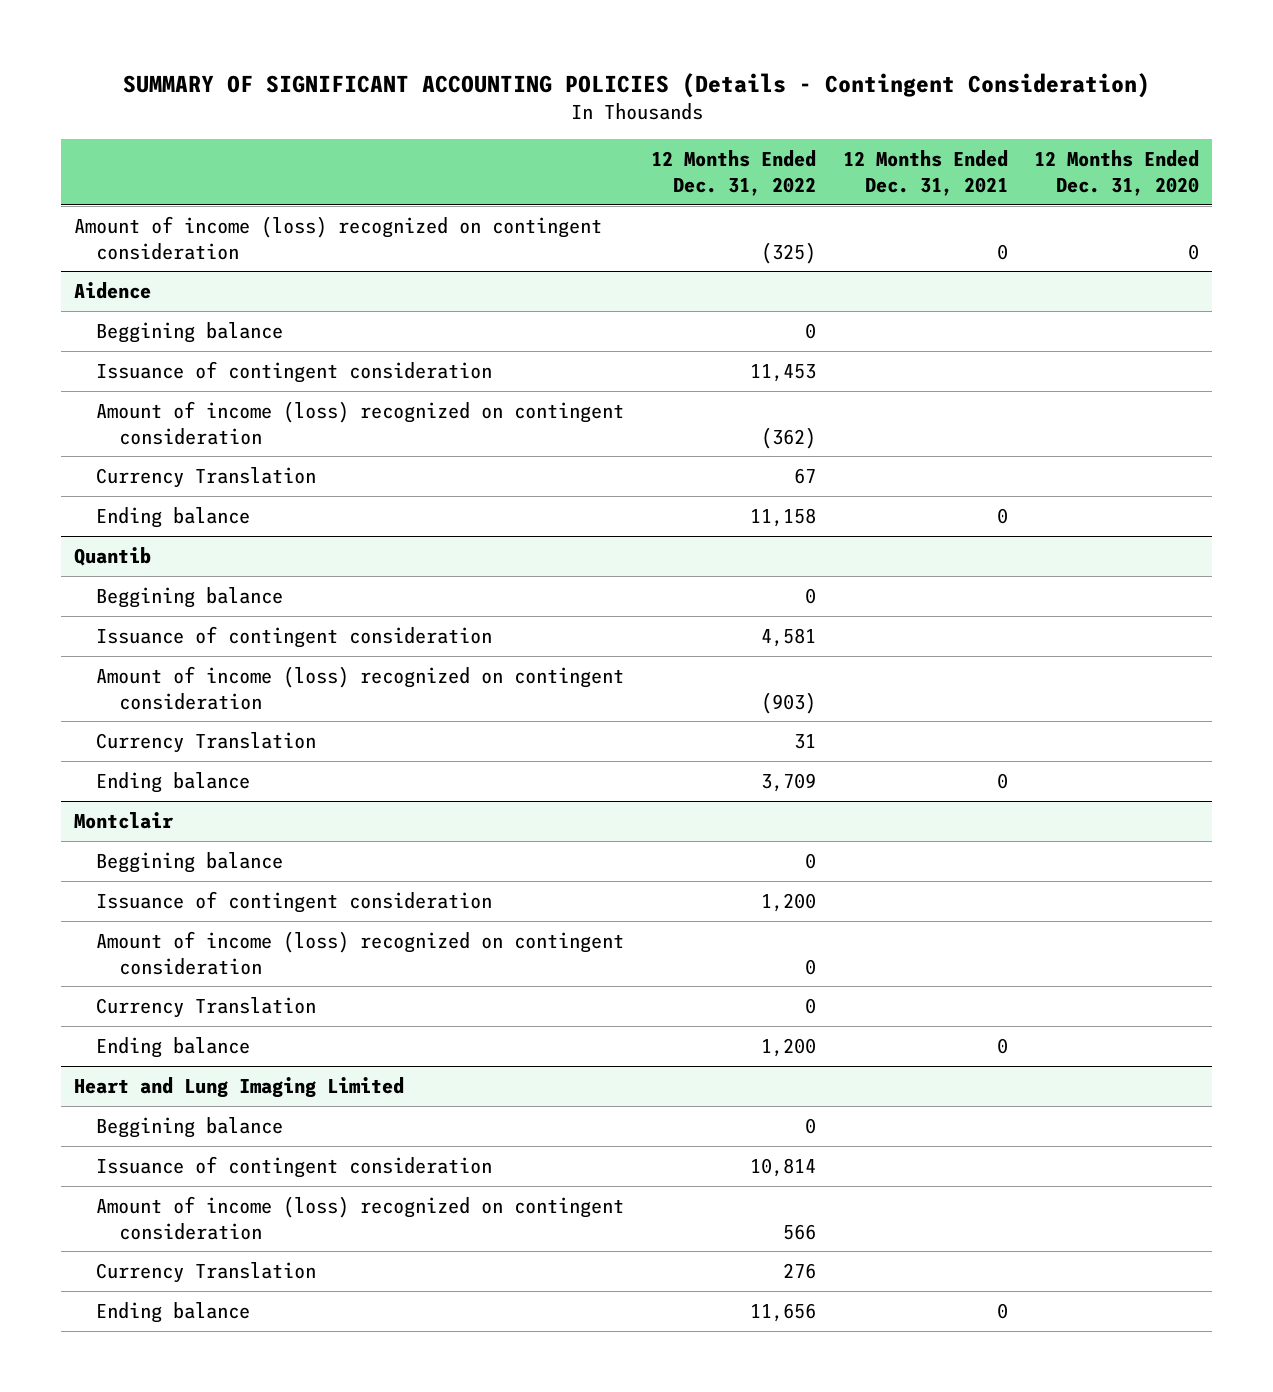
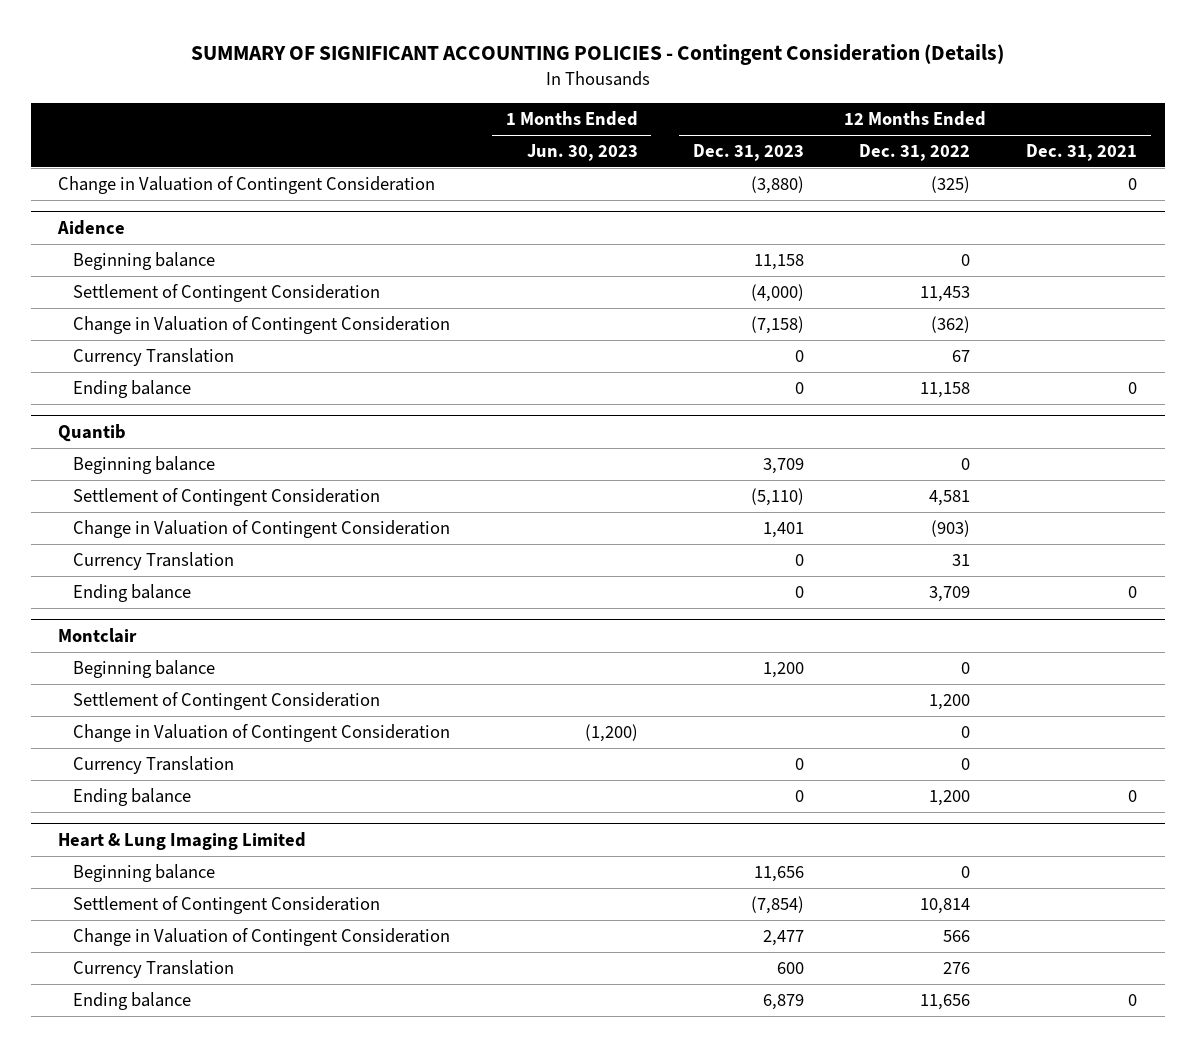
- SUMMARY OF SIGNIFICANT ACCOUNTING POLICIES (Details - Contingent Consideration)
+ SUMMARY OF SIGNIFICANT ACCOUNTING POLICIES - Contingent Consideration (Details)
- | 12 Months Ended Dec. 31, 2022 | 12 Months Ended Dec. 31, 2021 | 12 Months Ended Dec. 31, 2020
+ | 1 Months Ended Jun. 30, 2023 | 12 Months Ended Dec. 31, 2023 | 12 Months Ended Dec. 31, 2022 | 12 Months Ended Dec. 31, 2021
- Amount of income (loss) recognized on contingent consideration | (325) | 0 | 0
+ Change in Valuation of Contingent Consideration | | (3,880) | (325) | 0
@ Aidence
- Beggining balance | 0 | |
- Issuance of contingent consideration | 11,453 | |
- Amount of income (loss) recognized on contingent consideration | (362) | |
+ Beginning balance | | 11,158 | 0 |
+ Settlement of Contingent Consideration | | (4,000) | 11,453 |
+ Change in Valuation of Contingent Consideration | | (7,158) | (362) |
@ Quantib
- Beggining balance | 0 | |
- Issuance of contingent consideration | 4,581 | |
- Amount of income (loss) recognized on contingent consideration | (903) | |
+ Beginning balance | | 3,709 | 0 |
+ Settlement of Contingent Consideration | | (5,110) | 4,581 |
+ Change in Valuation of Contingent Consideration | | 1,401 | (903) |
@ Montclair
- Beggining balance | 0 | |
- Issuance of contingent consideration | 1,200 | |
- Amount of income (loss) recognized on contingent consideration | 0 | |
+ Beginning balance | | 1,200 | 0 |
+ Settlement of Contingent Consideration | | | 1,200 |
+ Change in Valuation of Contingent Consideration | (1,200) | | 0 |
- Heart and Lung Imaging Limited
- Beggining balance | 0 | |
- Issuance of contingent consideration | 10,814 | |
- Amount of income (loss) recognized on contingent consideration | 566 | |
+ Heart & Lung Imaging Limited
+ Beginning balance | | 11,656 | 0 |
+ Settlement of Contingent Consideration | | (7,854) | 10,814 |
+ Change in Valuation of Contingent Consideration | | 2,477 | 566 |

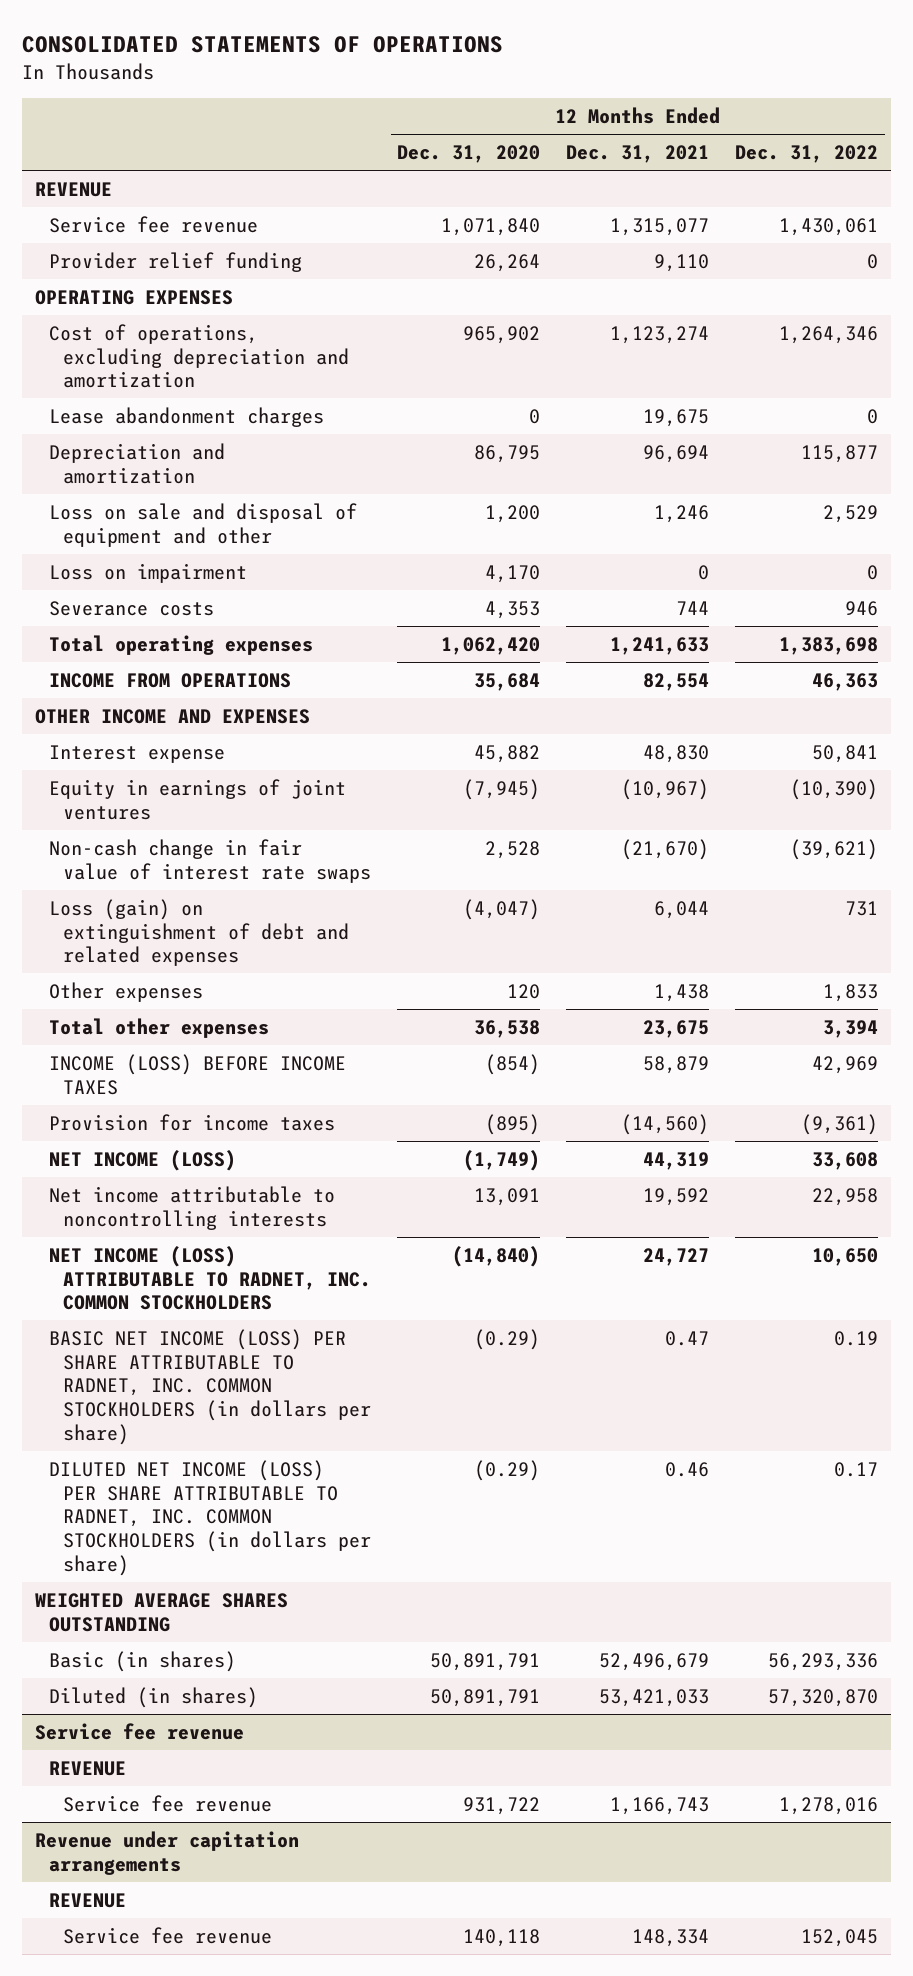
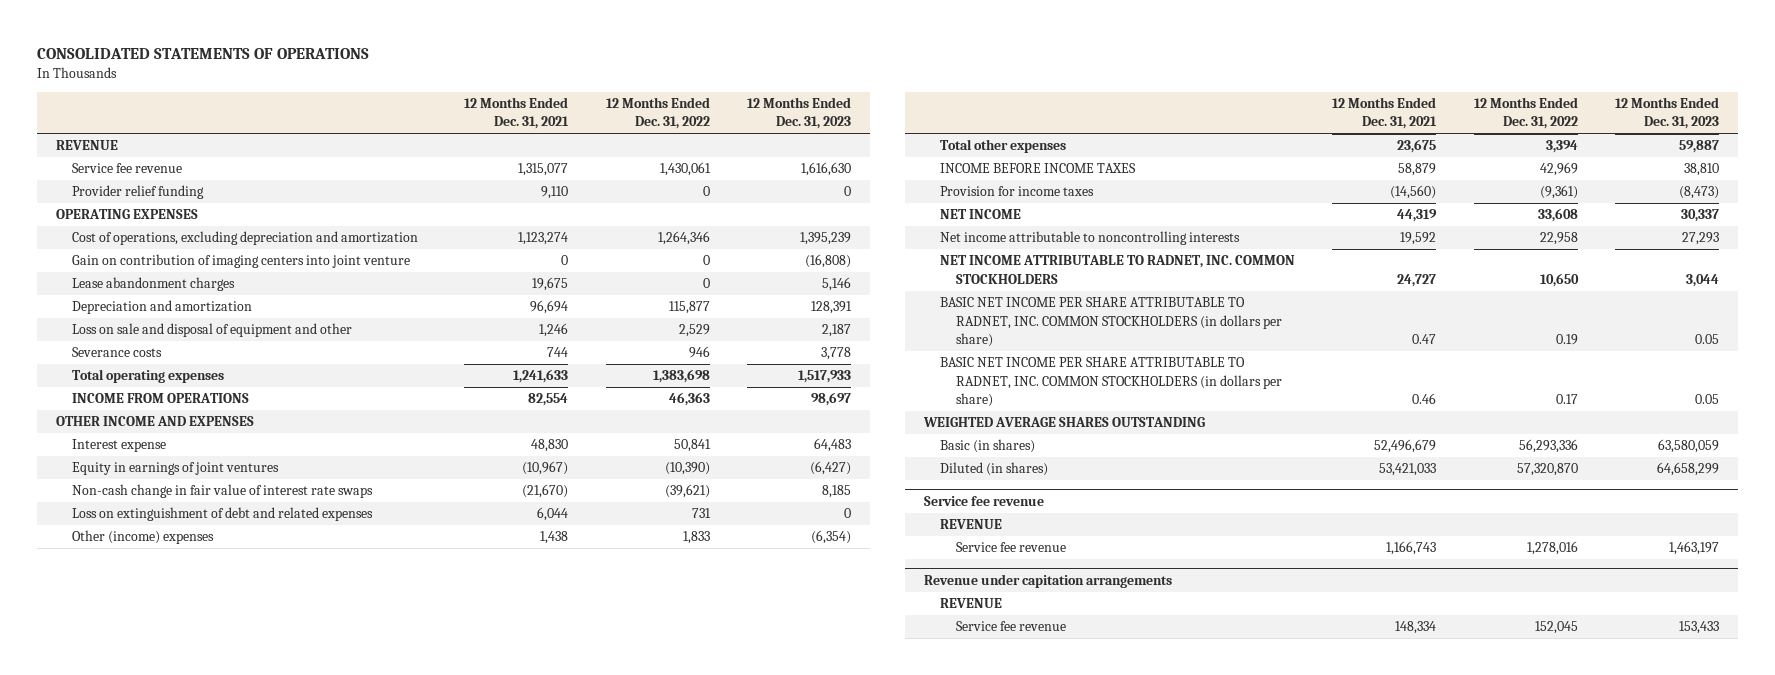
- | 12 Months Ended Dec. 31, 2020 | 12 Months Ended Dec. 31, 2021 | 12 Months Ended Dec. 31, 2022
+ | 12 Months Ended Dec. 31, 2021 | 12 Months Ended Dec. 31, 2022 | 12 Months Ended Dec. 31, 2023
+ Gain on contribution of imaging centers into joint venture | 0 | 0 | (16,808)
- Loss on impairment | 4,170 | 0 | 0
- Loss (gain) on extinguishment of debt and related expenses | (4,047) | 6,044 | 731
- Other expenses | 120 | 1,438 | 1,833
+ Loss on extinguishment of debt and related expenses | 6,044 | 731 | 0
+ Other (income) expenses | 1,438 | 1,833 | (6,354)
- INCOME (LOSS) BEFORE INCOME TAXES | (854) | 58,879 | 42,969
+ INCOME BEFORE INCOME TAXES | 58,879 | 42,969 | 38,810
- NET INCOME (LOSS) | (1,749) | 44,319 | 33,608
+ NET INCOME | 44,319 | 33,608 | 30,337
- NET INCOME (LOSS) ATTRIBUTABLE TO RADNET, INC. COMMON STOCKHOLDERS | (14,840) | 24,727 | 10,650
- BASIC NET INCOME (LOSS) PER SHARE ATTRIBUTABLE TO RADNET, INC. COMMON STOCKHOLDERS (in dollars per share) | (0.29) | 0.47 | 0.19
- DILUTED NET INCOME (LOSS) PER SHARE ATTRIBUTABLE TO RADNET, INC. COMMON STOCKHOLDERS (in dollars per share) | (0.29) | 0.46 | 0.17
+ NET INCOME ATTRIBUTABLE TO RADNET, INC. COMMON STOCKHOLDERS | 24,727 | 10,650 | 3,044
+ BASIC NET INCOME PER SHARE ATTRIBUTABLE TO RADNET, INC. COMMON STOCKHOLDERS (in dollars per share) | 0.47 | 0.19 | 0.05
+ BASIC NET INCOME PER SHARE ATTRIBUTABLE TO RADNET, INC. COMMON STOCKHOLDERS (in dollars per share) | 0.46 | 0.17 | 0.05

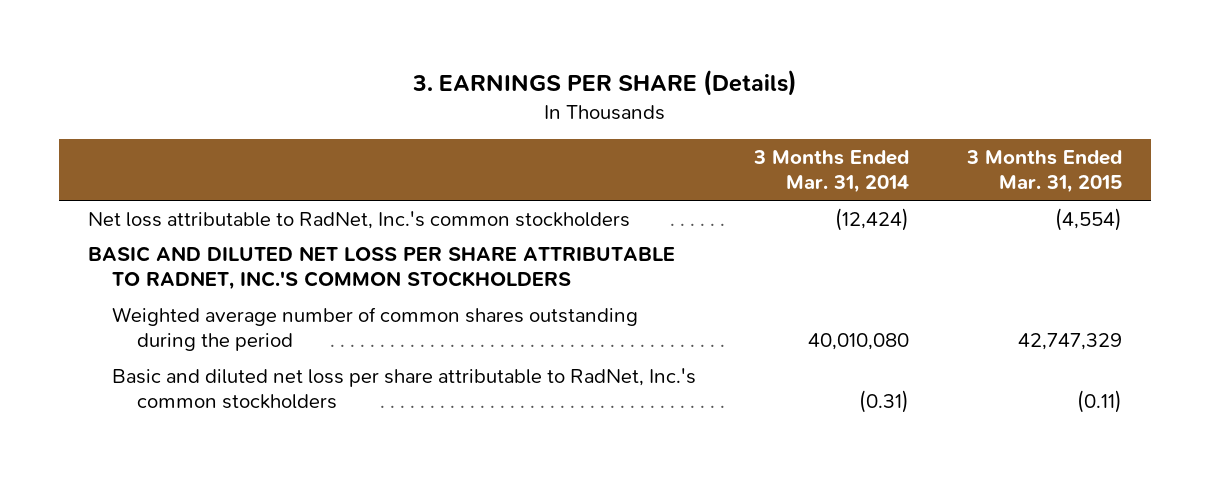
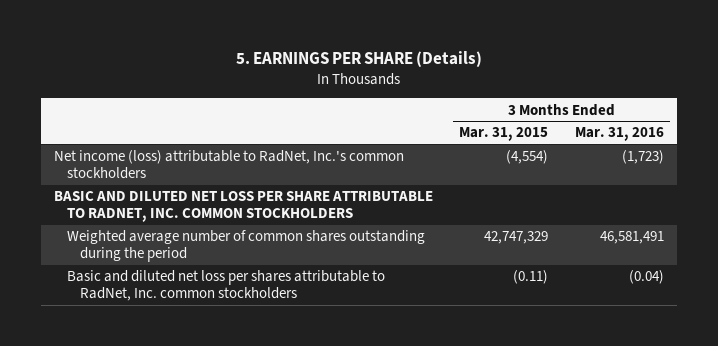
- 3. EARNINGS PER SHARE (Details)
+ 5. EARNINGS PER SHARE (Details)
- | 3 Months Ended Mar. 31, 2014 | 3 Months Ended Mar. 31, 2015
+ | 3 Months Ended Mar. 31, 2015 | 3 Months Ended Mar. 31, 2016
- Net loss attributable to RadNet, Inc.'s common stockholders | (12,424) | (4,554)
- BASIC AND DILUTED NET LOSS PER SHARE ATTRIBUTABLE TO RADNET, INC.'S COMMON STOCKHOLDERS
+ Net income (loss) attributable to RadNet, Inc.'s common stockholders | (4,554) | (1,723)
+ BASIC AND DILUTED NET LOSS PER SHARE ATTRIBUTABLE TO RADNET, INC. COMMON STOCKHOLDERS
- Basic and diluted net loss per share attributable to RadNet, Inc.'s common stockholders | (0.31) | (0.11)
+ Basic and diluted net loss per shares attributable to RadNet, Inc. common stockholders | (0.11) | (0.04)

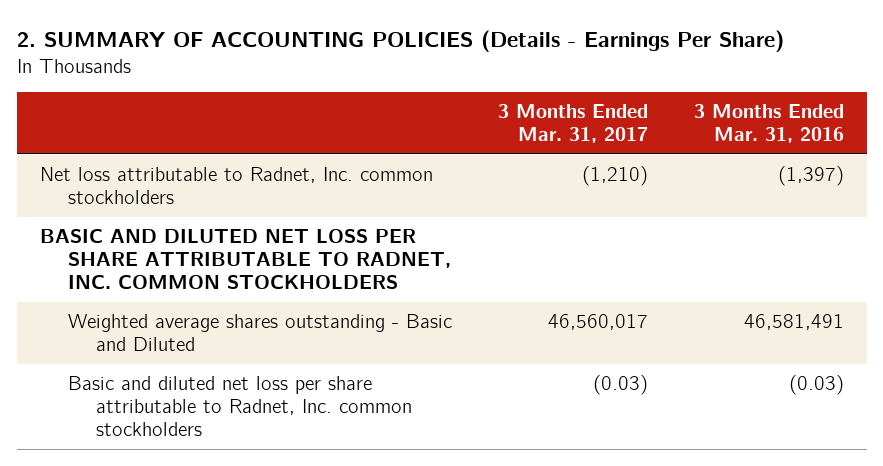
- 5. EARNINGS PER SHARE (Details)
+ 2. SUMMARY OF ACCOUNTING POLICIES (Details - Earnings Per Share)
- | 3 Months Ended Mar. 31, 2015 | 3 Months Ended Mar. 31, 2016
+ | 3 Months Ended Mar. 31, 2017 | 3 Months Ended Mar. 31, 2016
- Net income (loss) attributable to RadNet, Inc.'s common stockholders | (4,554) | (1,723)
+ Net loss attributable to Radnet, Inc. common stockholders | (1,210) | (1,397)
- Weighted average number of common shares outstanding during the period | 42,747,329 | 46,581,491
- Basic and diluted net loss per shares attributable to RadNet, Inc. common stockholders | (0.11) | (0.04)
+ Weighted average shares outstanding - Basic and Diluted | 46,560,017 | 46,581,491
+ Basic and diluted net loss per share attributable to Radnet, Inc. common stockholders | (0.03) | (0.03)

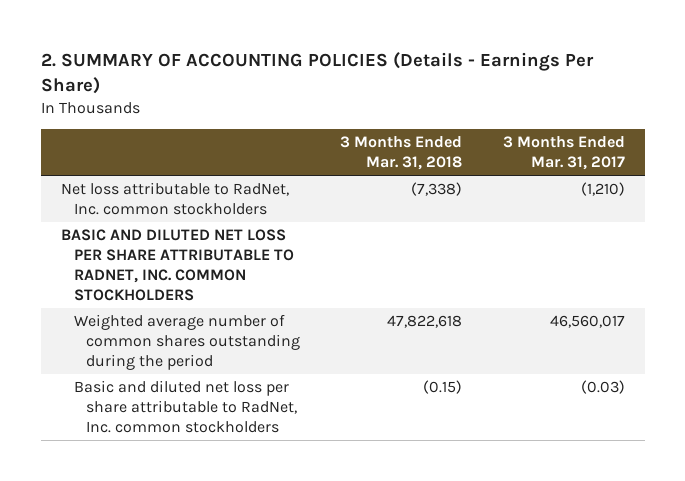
- | 3 Months Ended Mar. 31, 2017 | 3 Months Ended Mar. 31, 2016
+ | 3 Months Ended Mar. 31, 2018 | 3 Months Ended Mar. 31, 2017
- Net loss attributable to Radnet, Inc. common stockholders | (1,210) | (1,397)
+ Net loss attributable to RadNet, Inc. common stockholders | (7,338) | (1,210)
- Weighted average shares outstanding - Basic and Diluted | 46,560,017 | 46,581,491
- Basic and diluted net loss per share attributable to Radnet, Inc. common stockholders | (0.03) | (0.03)
+ Weighted average number of common shares outstanding during the period | 47,822,618 | 46,560,017
+ Basic and diluted net loss per share attributable to RadNet, Inc. common stockholders | (0.15) | (0.03)

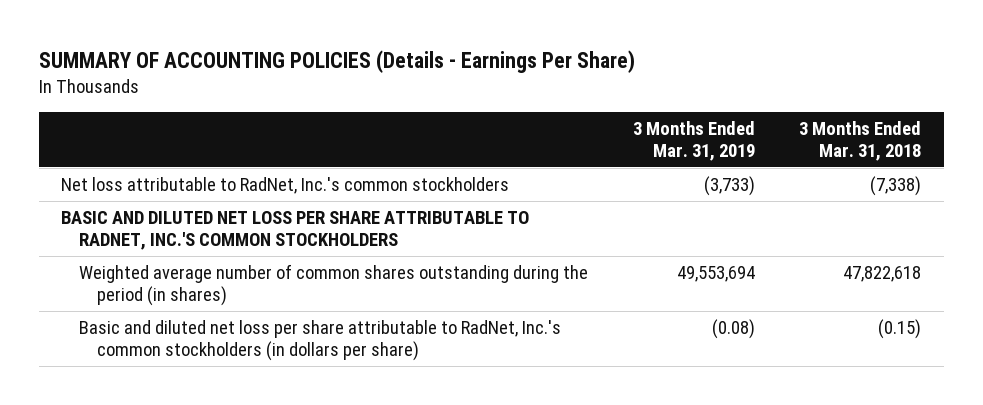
- 2. SUMMARY OF ACCOUNTING POLICIES (Details - Earnings Per Share)
+ SUMMARY OF ACCOUNTING POLICIES (Details - Earnings Per Share)
- | 3 Months Ended Mar. 31, 2018 | 3 Months Ended Mar. 31, 2017
+ | 3 Months Ended Mar. 31, 2019 | 3 Months Ended Mar. 31, 2018
- Net loss attributable to RadNet, Inc. common stockholders | (7,338) | (1,210)
- BASIC AND DILUTED NET LOSS PER SHARE ATTRIBUTABLE TO RADNET, INC. COMMON STOCKHOLDERS
- Weighted average number of common shares outstanding during the period | 47,822,618 | 46,560,017
- Basic and diluted net loss per share attributable to RadNet, Inc. common stockholders | (0.15) | (0.03)
+ Net loss attributable to RadNet, Inc.'s common stockholders | (3,733) | (7,338)
+ BASIC AND DILUTED NET LOSS PER SHARE ATTRIBUTABLE TO RADNET, INC.'S COMMON STOCKHOLDERS
+ Weighted average number of common shares outstanding during the period (in shares) | 49,553,694 | 47,822,618
+ Basic and diluted net loss per share attributable to RadNet, Inc.'s common stockholders (in dollars per share) | (0.08) | (0.15)

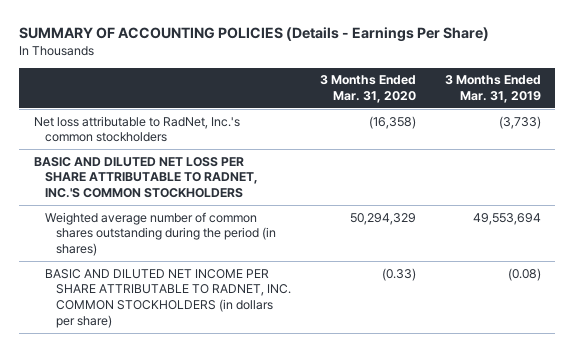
- | 3 Months Ended Mar. 31, 2019 | 3 Months Ended Mar. 31, 2018
+ | 3 Months Ended Mar. 31, 2020 | 3 Months Ended Mar. 31, 2019
- Basic and diluted net loss per share attributable to RadNet, Inc.'s common stockholders (in dollars per share) | (0.08) | (0.15)
+ BASIC AND DILUTED NET INCOME PER SHARE ATTRIBUTABLE TO RADNET, INC. COMMON STOCKHOLDERS (in dollars per share) | (0.33) | (0.08)

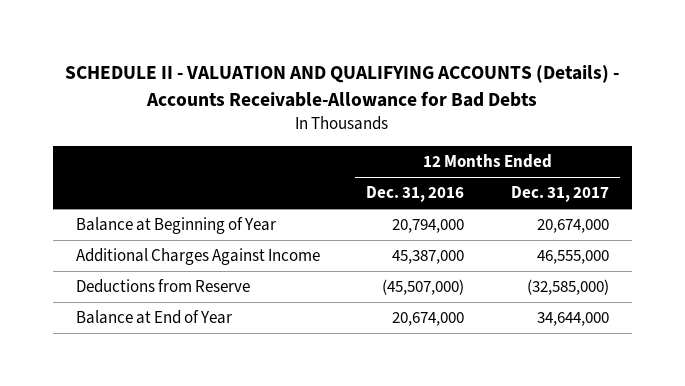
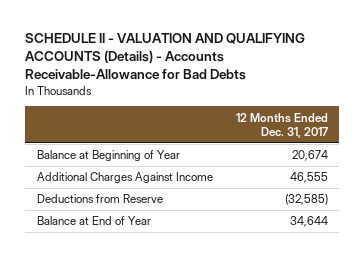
- | 12 Months Ended Dec. 31, 2016 | 12 Months Ended Dec. 31, 2017
+ | 12 Months Ended Dec. 31, 2017
- Balance at Beginning of Year | 20,794,000 | 20,674,000
- Additional Charges Against Income | 45,387,000 | 46,555,000
- Deductions from Reserve | (45,507,000) | (32,585,000)
- Balance at End of Year | 20,674,000 | 34,644,000
+ Balance at Beginning of Year | 20,674
+ Additional Charges Against Income | 46,555
+ Deductions from Reserve | (32,585)
+ Balance at End of Year | 34,644

